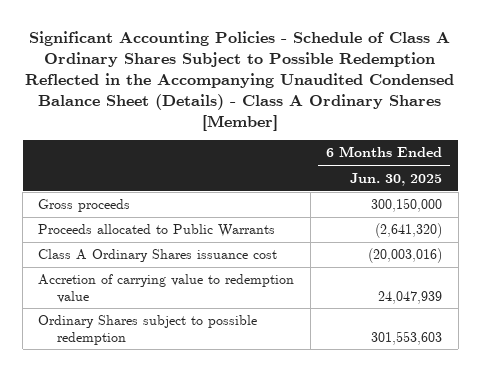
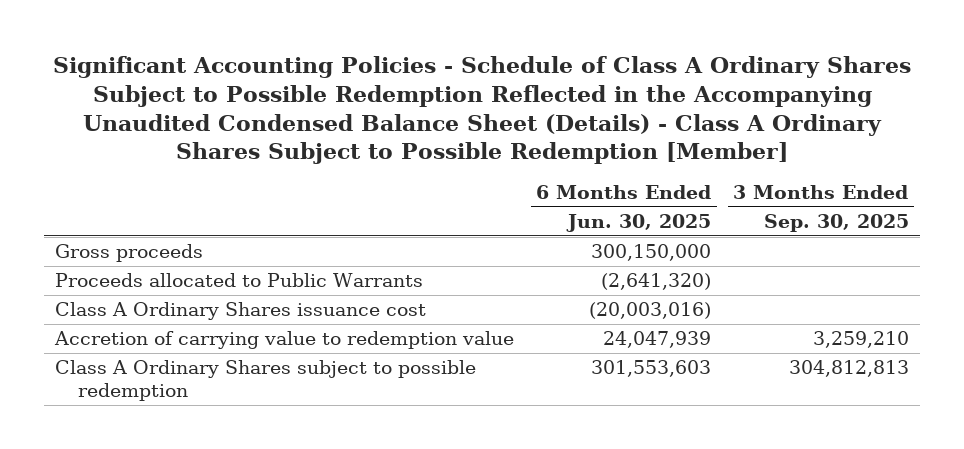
- Significant Accounting Policies - Schedule of Class A Ordinary Shares Subject to Possible Redemption Reflected in the Accompanying Unaudited Condensed Balance Sheet (Details) - Class A Ordinary Shares [Member]
+ Significant Accounting Policies - Schedule of Class A Ordinary Shares Subject to Possible Redemption Reflected in the Accompanying Unaudited Condensed Balance Sheet (Details) - Class A Ordinary Shares Subject to Possible Redemption [Member]
- | 6 Months Ended Jun. 30, 2025
+ | 6 Months Ended Jun. 30, 2025 | 3 Months Ended Sep. 30, 2025
- Ordinary Shares subject to possible redemption | 301,553,603
+ Class A Ordinary Shares subject to possible redemption | 301,553,603 | 304,812,813

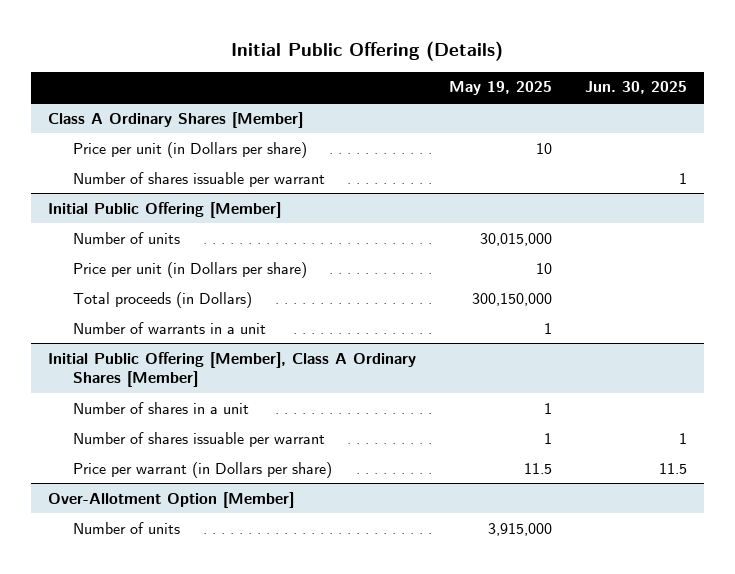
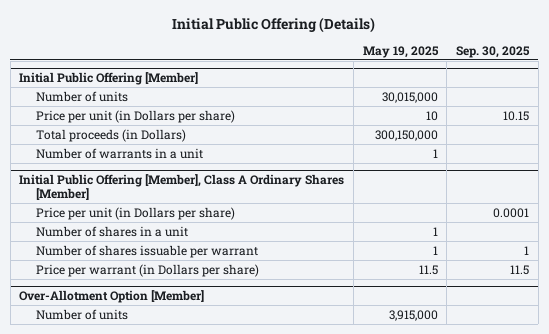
- | May 19, 2025 | Jun. 30, 2025
+ | May 19, 2025 | Sep. 30, 2025
- Class A Ordinary Shares [Member]
- Price per unit (in Dollars per share) | 10 |
- Number of shares issuable per warrant | | 1
@ Initial Public Offering [Member], Class A Ordinary Shares [Member]
+ Price per unit (in Dollars per share) | | 0.0001

